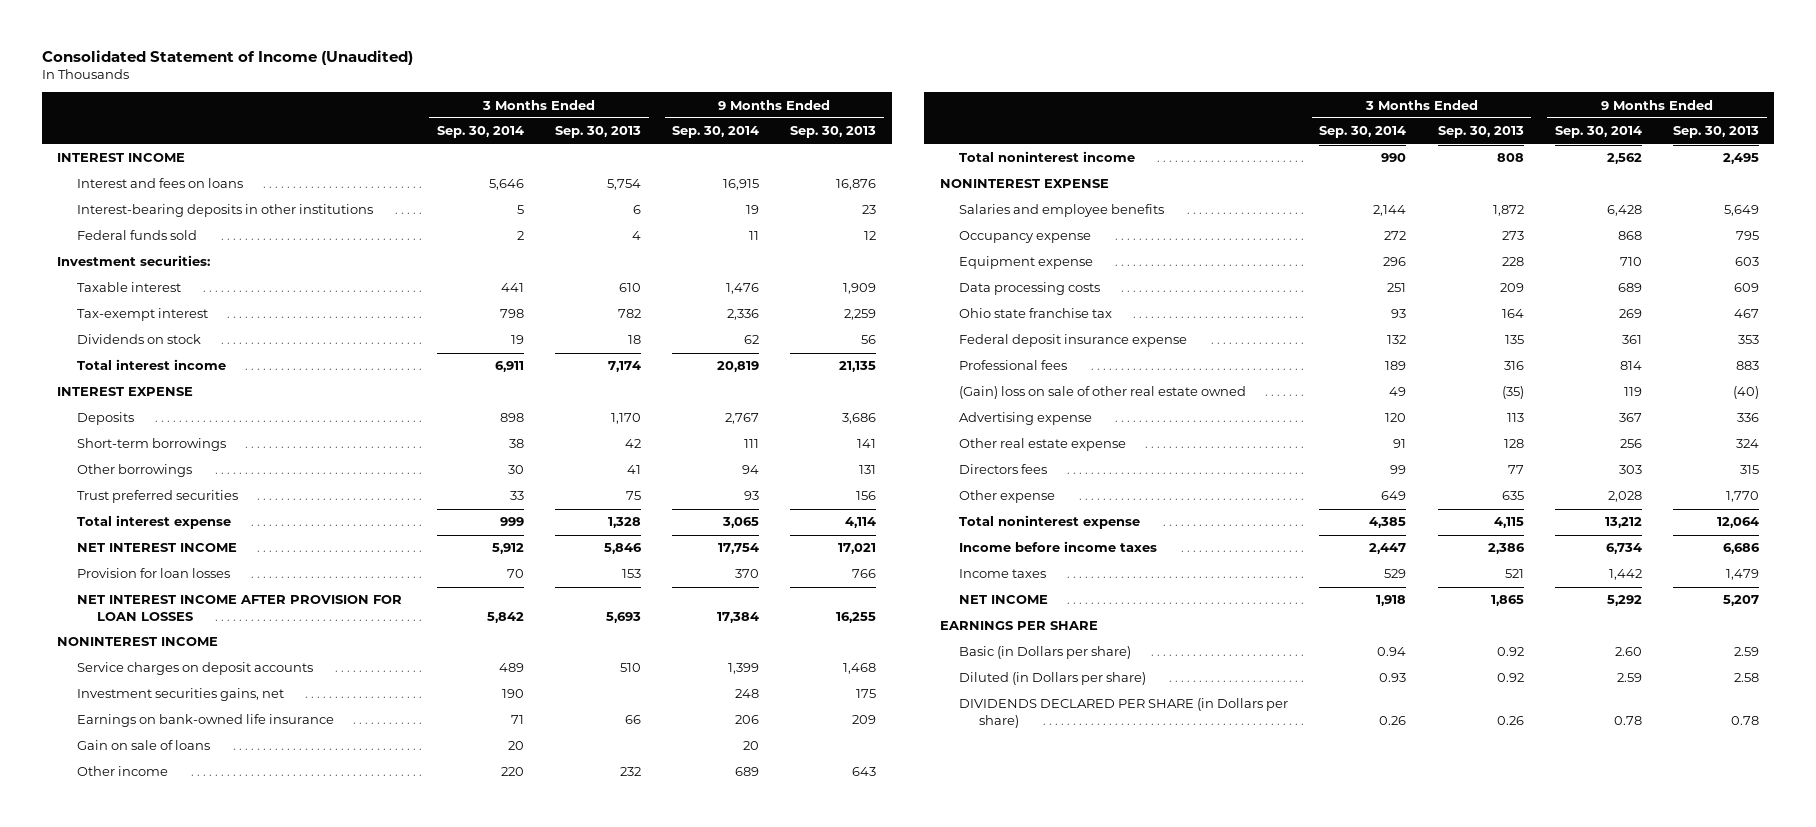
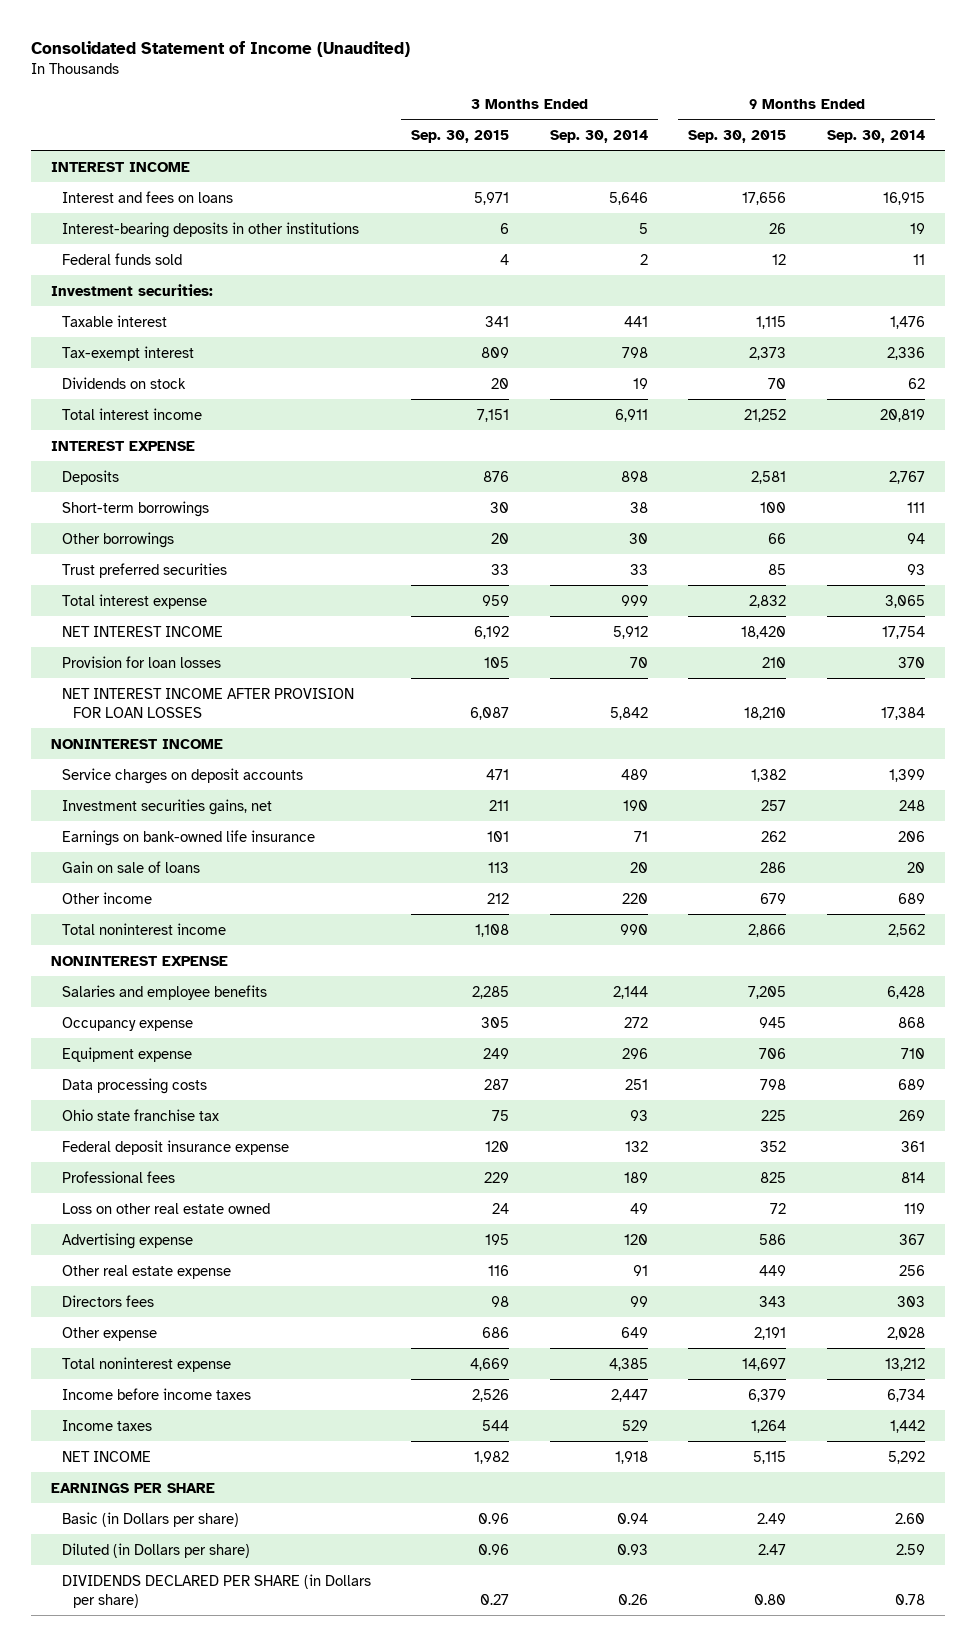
- | 3 Months Ended Sep. 30, 2014 | 3 Months Ended Sep. 30, 2013 | 9 Months Ended Sep. 30, 2014 | 9 Months Ended Sep. 30, 2013
+ | 3 Months Ended Sep. 30, 2015 | 3 Months Ended Sep. 30, 2014 | 9 Months Ended Sep. 30, 2015 | 9 Months Ended Sep. 30, 2014
- (Gain) loss on sale of other real estate owned | 49 | (35) | 119 | (40)
+ Loss on other real estate owned | 24 | 49 | 72 | 119

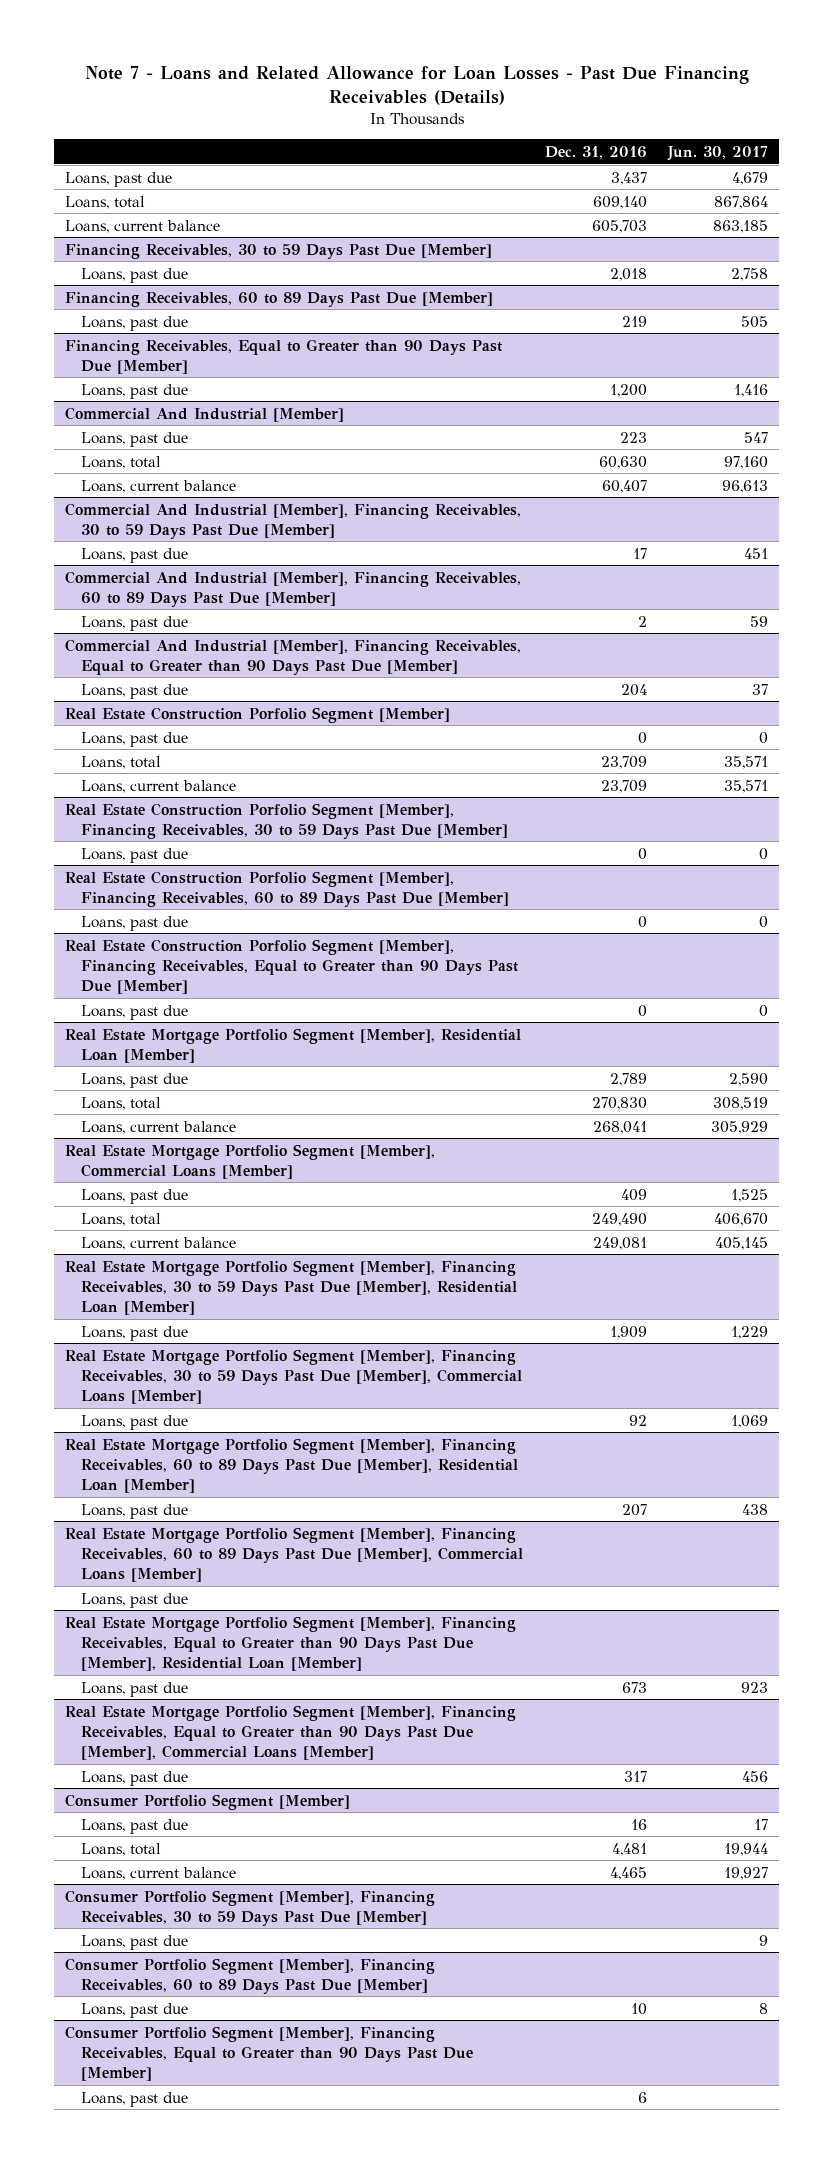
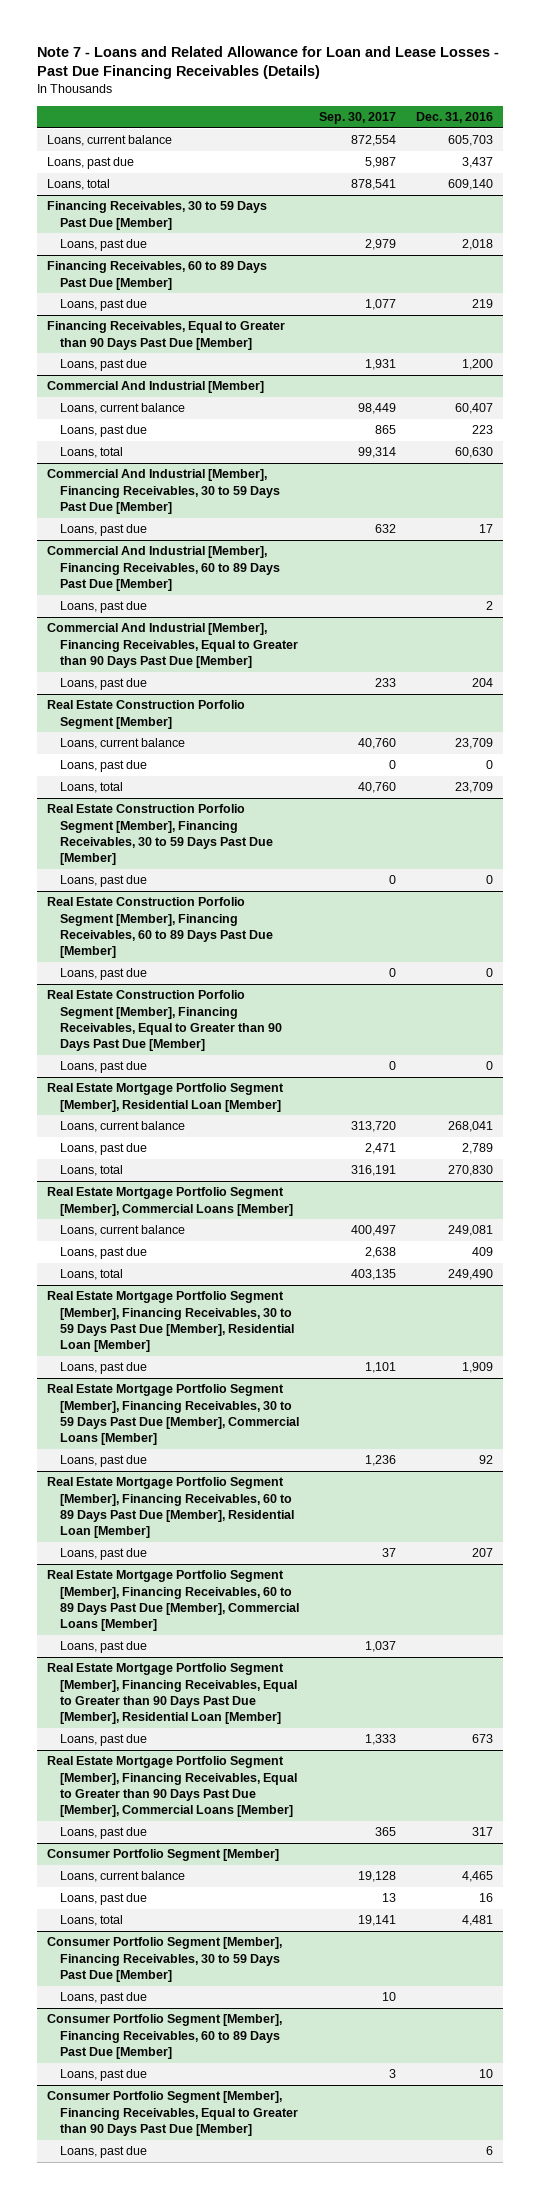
- Note 7 - Loans and Related Allowance for Loan Losses - Past Due Financing Receivables (Details)
+ Note 7 - Loans and Related Allowance for Loan and Lease Losses - Past Due Financing Receivables (Details)
- | Dec. 31, 2016 | Jun. 30, 2017
+ | Sep. 30, 2017 | Dec. 31, 2016
moved up: Loans, current balance | 872,554 | 605,703
@ Commercial And Industrial [Member]
moved up: Loans, current balance | 98,449 | 60,407
@ Real Estate Construction Porfolio Segment [Member]
moved up: Loans, current balance | 40,760 | 23,709
@ Real Estate Mortgage Portfolio Segment [Member], Residential Loan [Member]
moved up: Loans, current balance | 313,720 | 268,041
@ Real Estate Mortgage Portfolio Segment [Member], Commercial Loans [Member]
moved up: Loans, current balance | 400,497 | 249,081
@ Consumer Portfolio Segment [Member]
moved up: Loans, current balance | 19,128 | 4,465

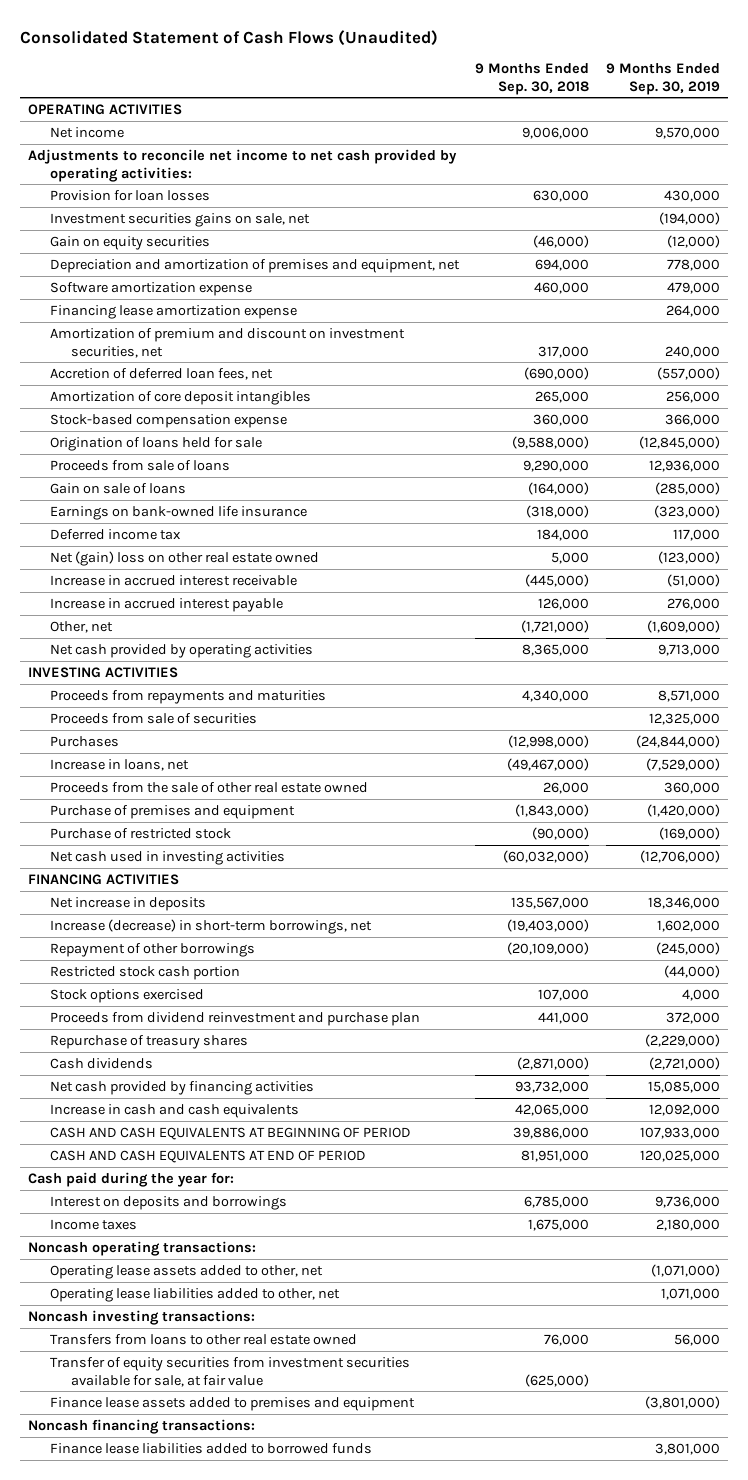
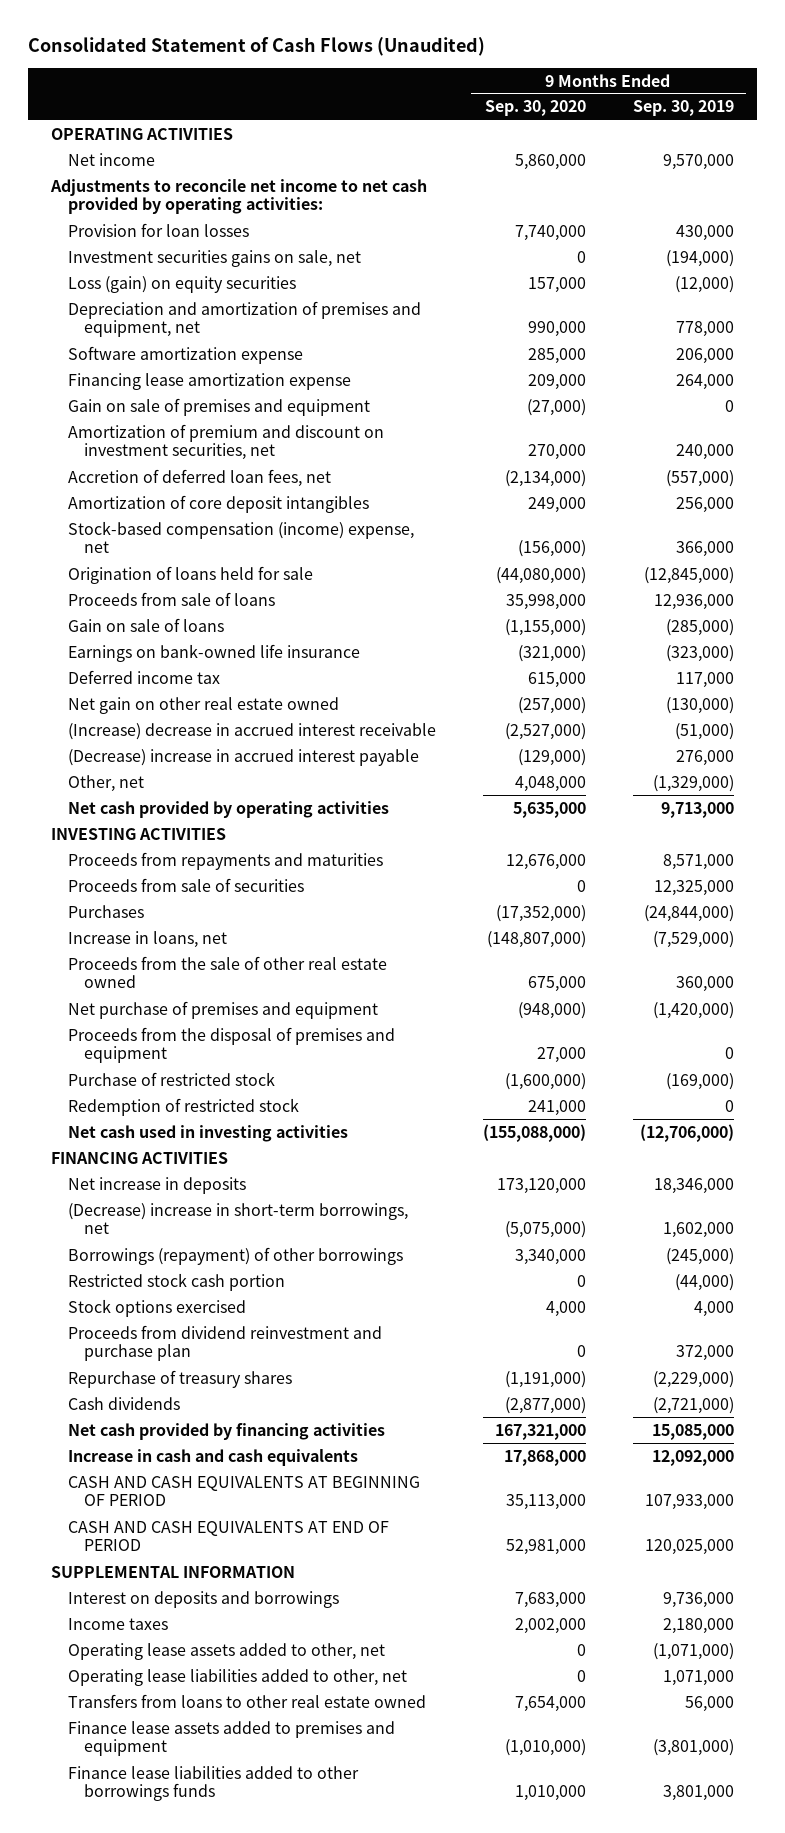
- | 9 Months Ended Sep. 30, 2018 | 9 Months Ended Sep. 30, 2019
+ | 9 Months Ended Sep. 30, 2020 | 9 Months Ended Sep. 30, 2019
- Gain on equity securities | (46,000) | (12,000)
+ Loss (gain) on equity securities | 157,000 | (12,000)
- Software amortization expense | 460,000 | 479,000
+ Software amortization expense | 285,000 | 206,000
+ Gain on sale of premises and equipment | (27,000) | 0
- Stock-based compensation expense | 360,000 | 366,000
+ Stock-based compensation (income) expense, net | (156,000) | 366,000
- Net (gain) loss on other real estate owned | 5,000 | (123,000)
- Increase in accrued interest receivable | (445,000) | (51,000)
- Increase in accrued interest payable | 126,000 | 276,000
- Other, net | (1,721,000) | (1,609,000)
+ Net gain on other real estate owned | (257,000) | (130,000)
+ (Increase) decrease in accrued interest receivable | (2,527,000) | (51,000)
+ (Decrease) increase in accrued interest payable | (129,000) | 276,000
+ Other, net | 4,048,000 | (1,329,000)
- Purchase of premises and equipment | (1,843,000) | (1,420,000)
+ Net purchase of premises and equipment | (948,000) | (1,420,000)
+ Proceeds from the disposal of premises and equipment | 27,000 | 0
+ Redemption of restricted stock | 241,000 | 0
- Increase (decrease) in short-term borrowings, net | (19,403,000) | 1,602,000
- Repayment of other borrowings | (20,109,000) | (245,000)
+ (Decrease) increase in short-term borrowings, net | (5,075,000) | 1,602,000
+ Borrowings (repayment) of other borrowings | 3,340,000 | (245,000)
- Cash paid during the year for:
+ SUPPLEMENTAL INFORMATION
- Noncash operating transactions:
- Noncash investing transactions:
- Transfer of equity securities from investment securities available for sale, at fair value | (625,000) |
- Noncash financing transactions:
- Finance lease liabilities added to borrowed funds | | 3,801,000
+ Finance lease liabilities added to other borrowings funds | 1,010,000 | 3,801,000

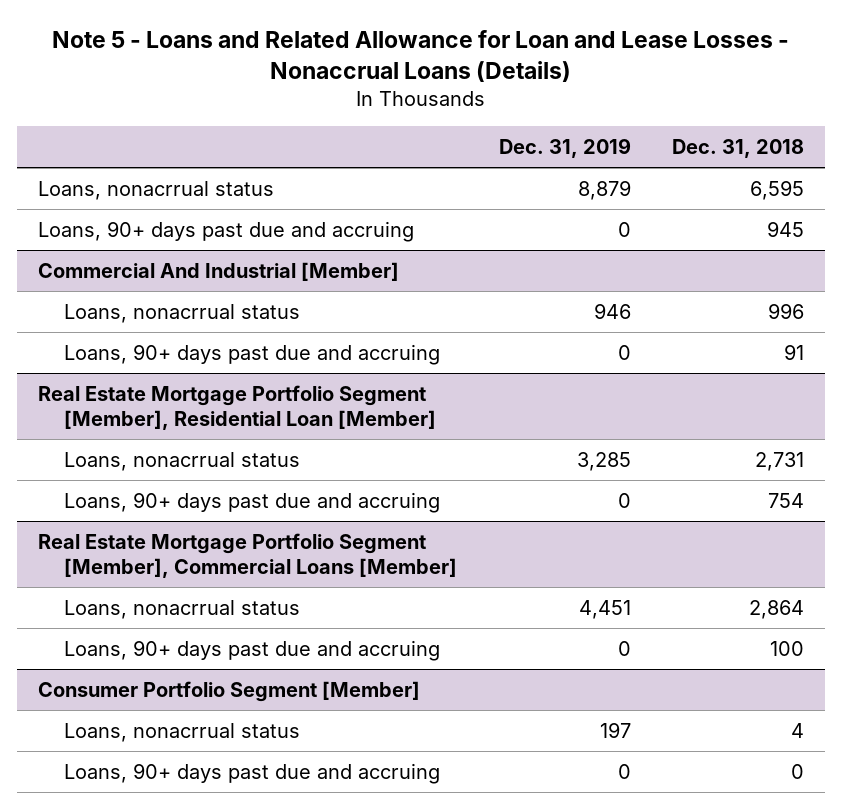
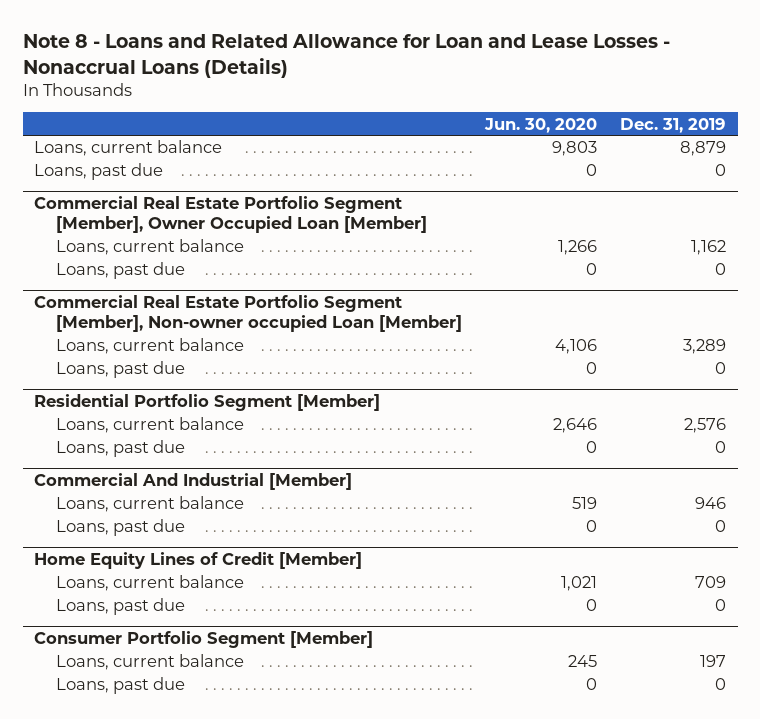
- Note 5 - Loans and Related Allowance for Loan and Lease Losses - Nonaccrual Loans (Details)
+ Note 8 - Loans and Related Allowance for Loan and Lease Losses - Nonaccrual Loans (Details)
- | Dec. 31, 2019 | Dec. 31, 2018
+ | Jun. 30, 2020 | Dec. 31, 2019
- Loans, nonacrrual status | 8,879 | 6,595
- Loans, 90+ days past due and accruing | 0 | 945
+ Loans, current balance | 9,803 | 8,879
+ Loans, past due | 0 | 0
+ Commercial Real Estate Portfolio Segment [Member], Owner Occupied Loan [Member]
+ Loans, current balance | 1,266 | 1,162
+ Loans, past due | 0 | 0
+ Commercial Real Estate Portfolio Segment [Member], Non-owner occupied Loan [Member]
+ Loans, current balance | 4,106 | 3,289
+ Loans, past due | 0 | 0
+ Residential Portfolio Segment [Member]
+ Loans, current balance | 2,646 | 2,576
+ Loans, past due | 0 | 0
@ Commercial And Industrial [Member]
- Loans, nonacrrual status | 946 | 996
- Loans, 90+ days past due and accruing | 0 | 91
- Real Estate Mortgage Portfolio Segment [Member], Residential Loan [Member]
- Loans, nonacrrual status | 3,285 | 2,731
- Loans, 90+ days past due and accruing | 0 | 754
- Real Estate Mortgage Portfolio Segment [Member], Commercial Loans [Member]
- Loans, nonacrrual status | 4,451 | 2,864
- Loans, 90+ days past due and accruing | 0 | 100
@ Commercial And Industrial [Member]
+ Loans, current balance | 519 | 946
+ Loans, past due | 0 | 0
+ Home Equity Lines of Credit [Member]
+ Loans, current balance | 1,021 | 709
+ Loans, past due | 0 | 0
@ Consumer Portfolio Segment [Member]
- Loans, nonacrrual status | 197 | 4
- Loans, 90+ days past due and accruing | 0 | 0
+ Loans, current balance | 245 | 197
+ Loans, past due | 0 | 0

